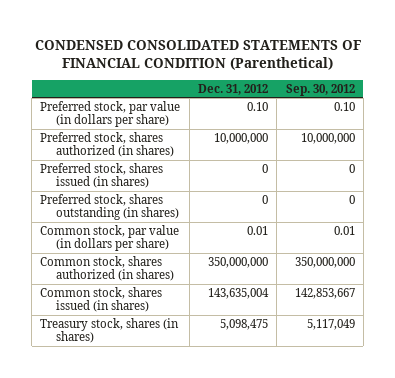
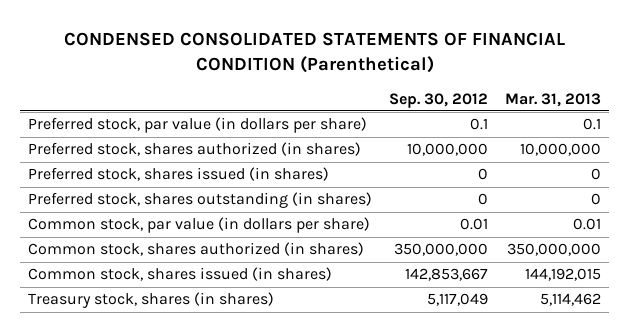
- | Dec. 31, 2012 | Sep. 30, 2012
+ | Sep. 30, 2012 | Mar. 31, 2013
- Preferred stock, par value (in dollars per share) | 0.10 | 0.10
+ Preferred stock, par value (in dollars per share) | 0.1 | 0.1

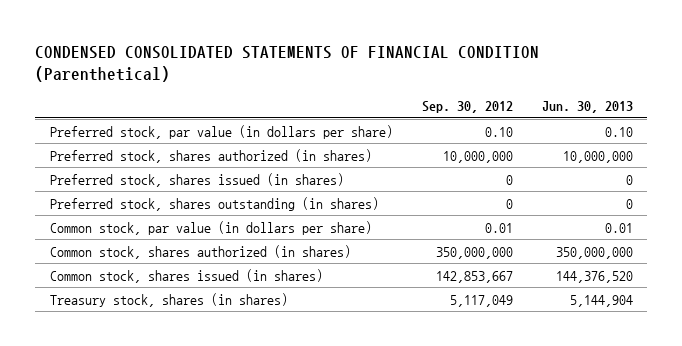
- | Sep. 30, 2012 | Mar. 31, 2013
+ | Sep. 30, 2012 | Jun. 30, 2013
- Preferred stock, par value (in dollars per share) | 0.1 | 0.1
+ Preferred stock, par value (in dollars per share) | 0.10 | 0.10

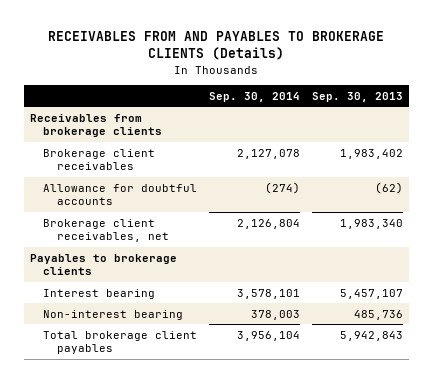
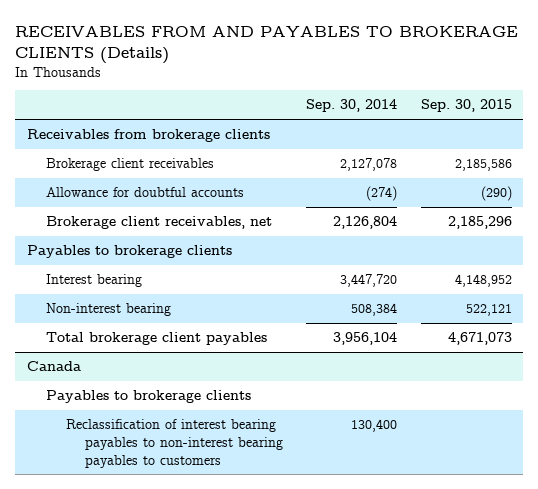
- | Sep. 30, 2014 | Sep. 30, 2013
+ | Sep. 30, 2014 | Sep. 30, 2015
- Interest bearing | 3,578,101 | 5,457,107
- Non-interest bearing | 378,003 | 485,736
+ Interest bearing | 3,447,720 | 4,148,952
+ Non-interest bearing | 508,384 | 522,121
+ Canada
+ Payables to brokerage clients
+ Reclassification of interest bearing payables to non-interest bearing payables to customers | 130,400 |

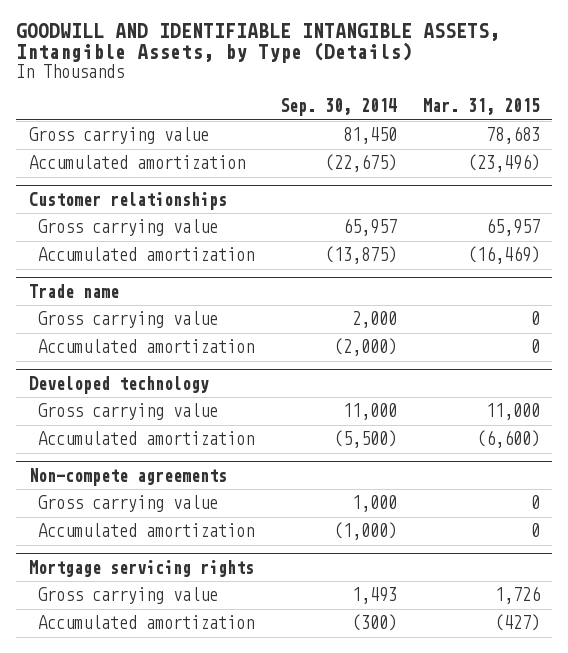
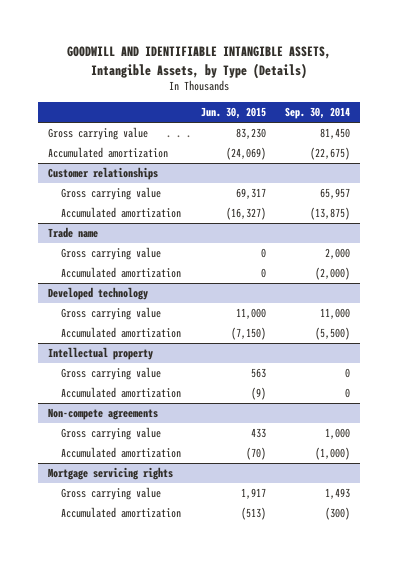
- | Sep. 30, 2014 | Mar. 31, 2015
+ | Jun. 30, 2015 | Sep. 30, 2014
+ Intellectual property
+ Gross carrying value | 563 | 0
+ Accumulated amortization | (9) | 0

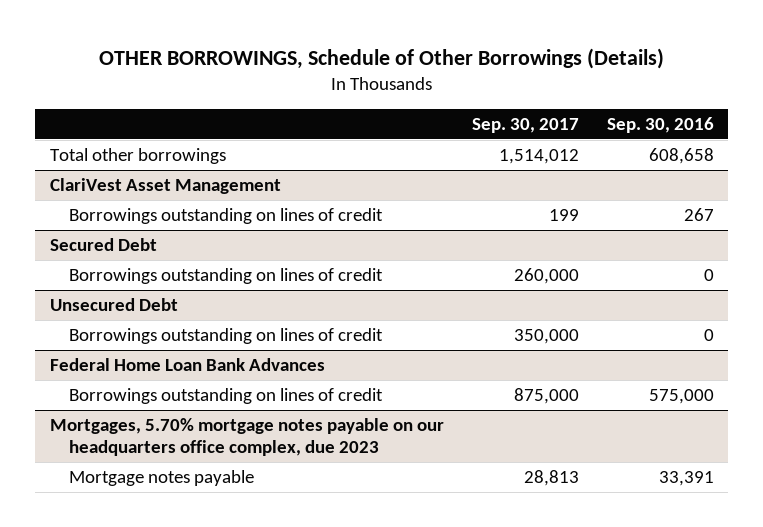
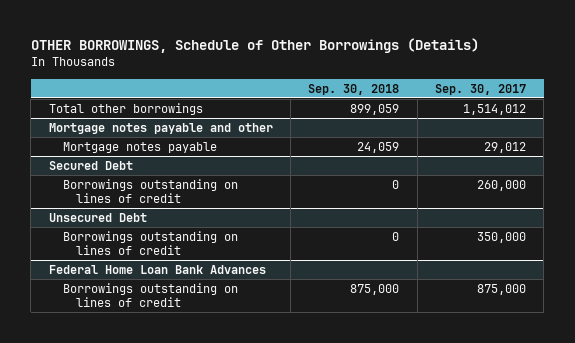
- | Sep. 30, 2017 | Sep. 30, 2016
+ | Sep. 30, 2018 | Sep. 30, 2017
- ClariVest Asset Management
- Borrowings outstanding on lines of credit | 199 | 267
+ Mortgage notes payable and other
+ Mortgage notes payable | 24,059 | 29,012
- Mortgages, 5.70% mortgage notes payable on our headquarters office complex, due 2023
- Mortgage notes payable | 28,813 | 33,391

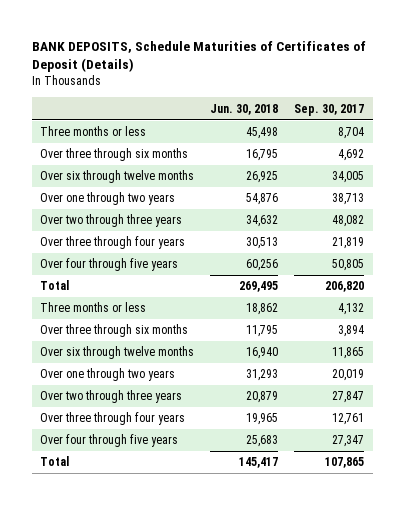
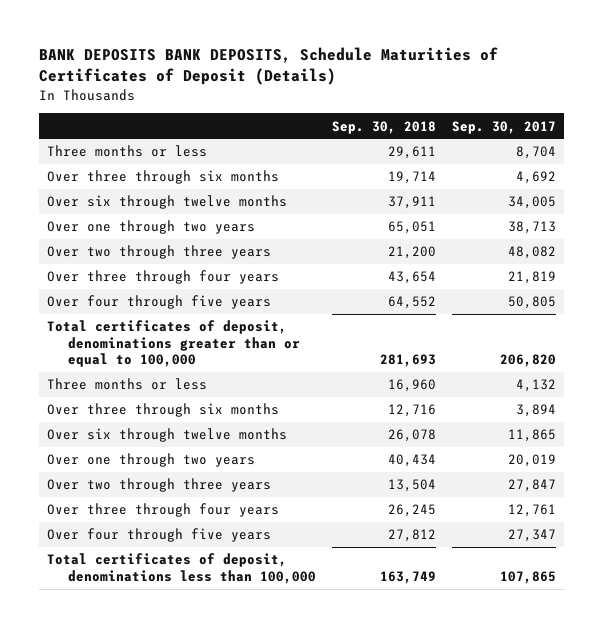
- BANK DEPOSITS, Schedule Maturities of Certificates of Deposit (Details)
+ BANK DEPOSITS BANK DEPOSITS, Schedule Maturities of Certificates of Deposit (Details)
- | Jun. 30, 2018 | Sep. 30, 2017
+ | Sep. 30, 2018 | Sep. 30, 2017
- Total | 269,495 | 206,820
+ Total certificates of deposit, denominations greater than or equal to 100,000 | 281,693 | 206,820
- Total | 145,417 | 107,865
+ Total certificates of deposit, denominations less than 100,000 | 163,749 | 107,865

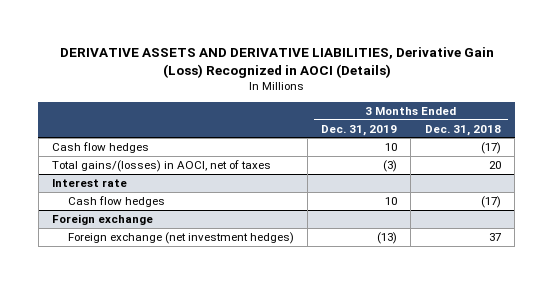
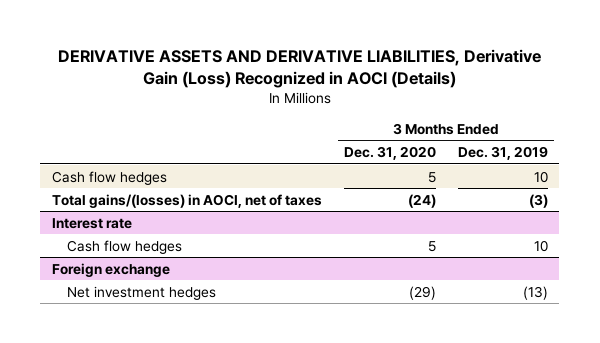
- | 3 Months Ended Dec. 31, 2019 | 3 Months Ended Dec. 31, 2018
+ | 3 Months Ended Dec. 31, 2020 | 3 Months Ended Dec. 31, 2019
@ Foreign exchange
- Foreign exchange (net investment hedges) | (13) | 37
+ Net investment hedges | (29) | (13)

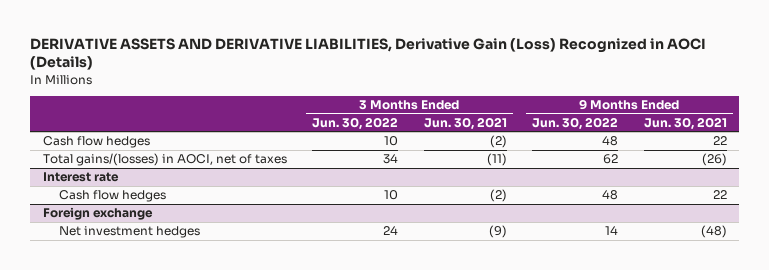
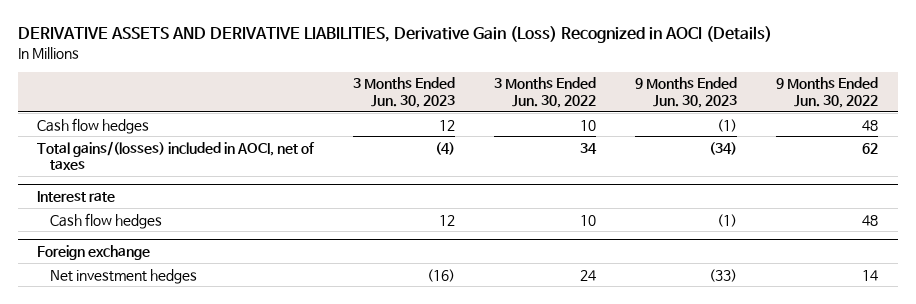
- | 3 Months Ended Jun. 30, 2022 | 3 Months Ended Jun. 30, 2021 | 9 Months Ended Jun. 30, 2022 | 9 Months Ended Jun. 30, 2021
+ | 3 Months Ended Jun. 30, 2023 | 3 Months Ended Jun. 30, 2022 | 9 Months Ended Jun. 30, 2023 | 9 Months Ended Jun. 30, 2022
- Total gains/(losses) in AOCI, net of taxes | 34 | (11) | 62 | (26)
+ Total gains/(losses) included in AOCI, net of taxes | (4) | 34 | (34) | 62

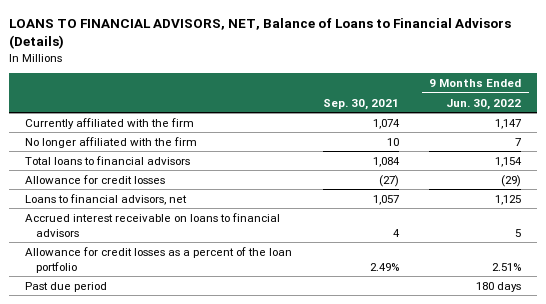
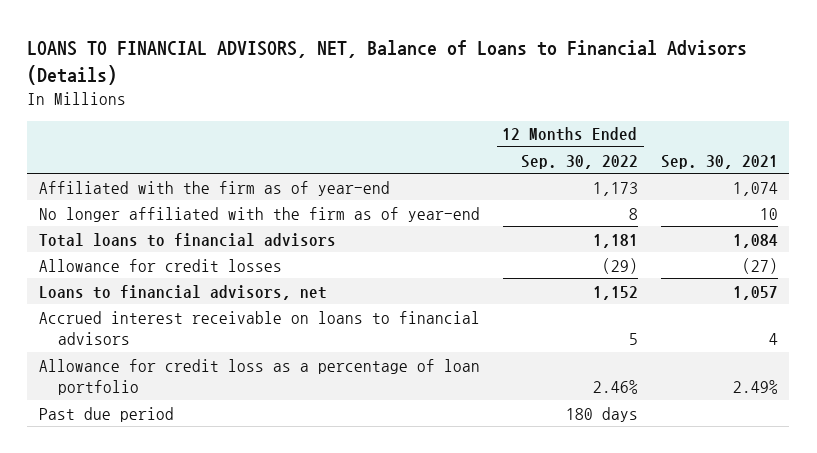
- | Sep. 30, 2021 | 9 Months Ended Jun. 30, 2022
+ | 12 Months Ended Sep. 30, 2022 | Sep. 30, 2021
- Currently affiliated with the firm | 1,074 | 1,147
- No longer affiliated with the firm | 10 | 7
+ Affiliated with the firm as of year-end | 1,173 | 1,074
+ No longer affiliated with the firm as of year-end | 8 | 10
- Allowance for credit losses as a percent of the loan portfolio | 2.49% | 2.51%
+ Allowance for credit loss as a percentage of loan portfolio | 2.46% | 2.49%

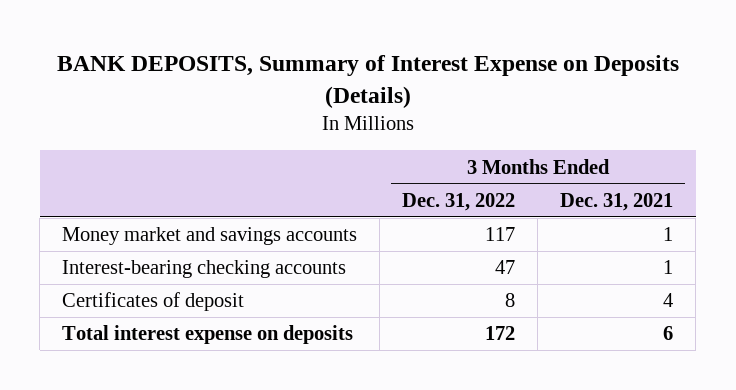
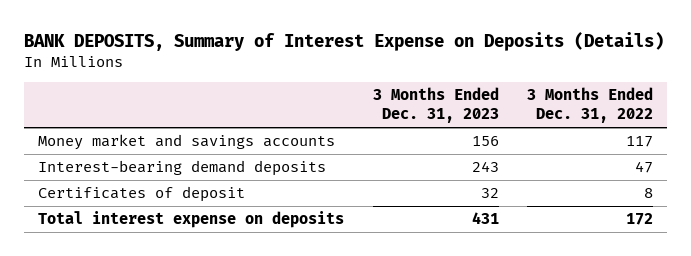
- | 3 Months Ended Dec. 31, 2022 | 3 Months Ended Dec. 31, 2021
+ | 3 Months Ended Dec. 31, 2023 | 3 Months Ended Dec. 31, 2022
- Interest-bearing checking accounts | 47 | 1
+ Interest-bearing demand deposits | 243 | 47

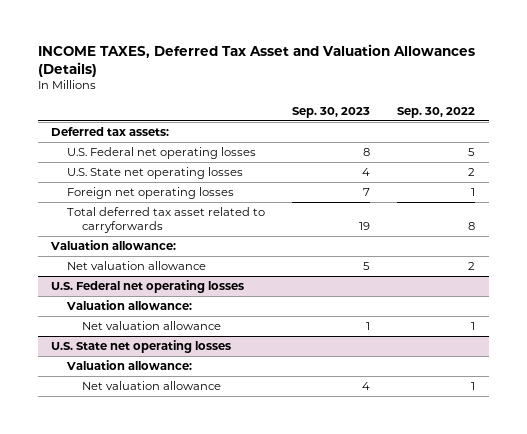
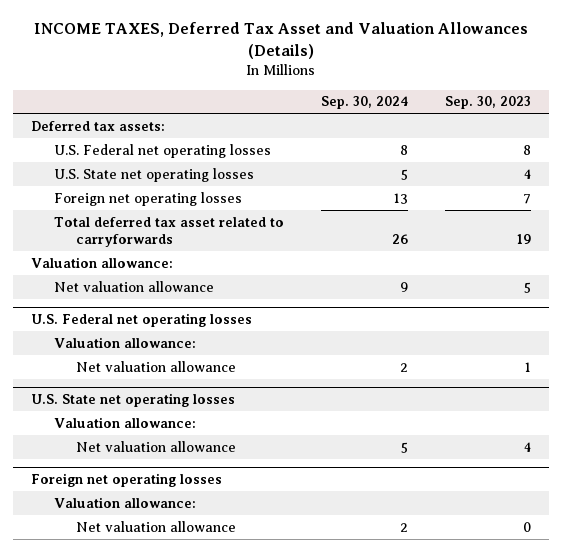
- | Sep. 30, 2023 | Sep. 30, 2022
+ | Sep. 30, 2024 | Sep. 30, 2023
+ Foreign net operating losses
+ Valuation allowance:
+ Net valuation allowance | 2 | 0

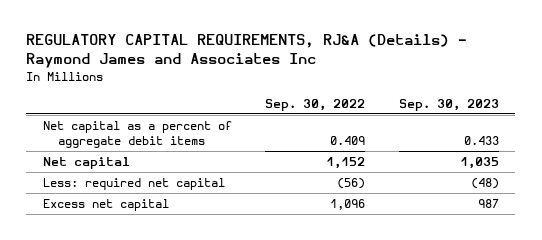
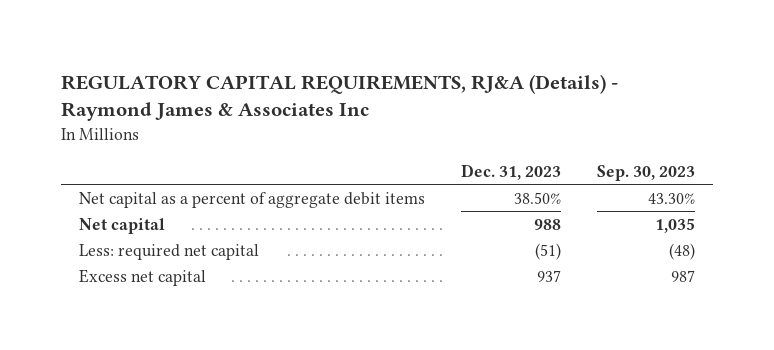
- REGULATORY CAPITAL REQUIREMENTS, RJ&A (Details) - Raymond James and Associates Inc
+ REGULATORY CAPITAL REQUIREMENTS, RJ&A (Details) - Raymond James & Associates Inc
- | Sep. 30, 2022 | Sep. 30, 2023
+ | Dec. 31, 2023 | Sep. 30, 2023
- Net capital as a percent of aggregate debit items | 0.409 | 0.433
+ Net capital as a percent of aggregate debit items | 38.50% | 43.30%

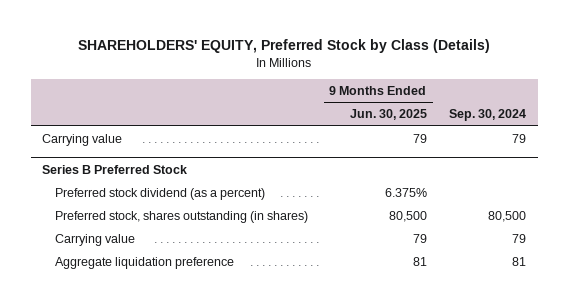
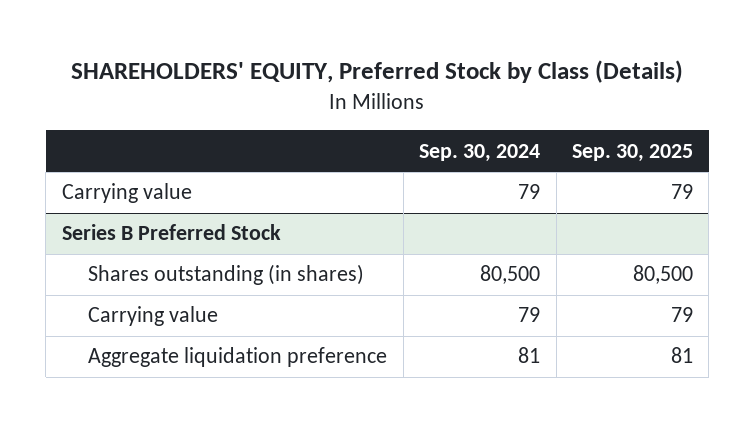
- | 9 Months Ended Jun. 30, 2025 | Sep. 30, 2024
+ | Sep. 30, 2024 | Sep. 30, 2025
@ Series B Preferred Stock
- Preferred stock dividend (as a percent) | 6.375% |
- Preferred stock, shares outstanding (in shares) | 80,500 | 80,500
+ Shares outstanding (in shares) | 80,500 | 80,500

